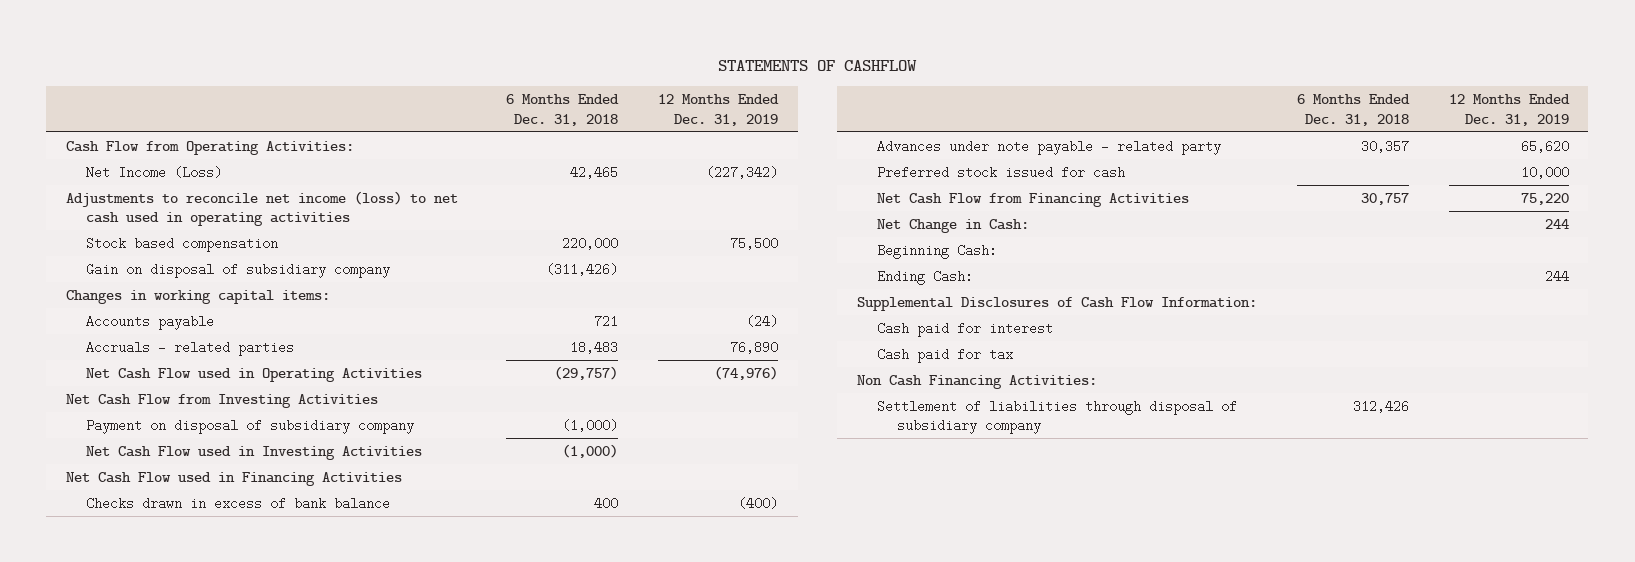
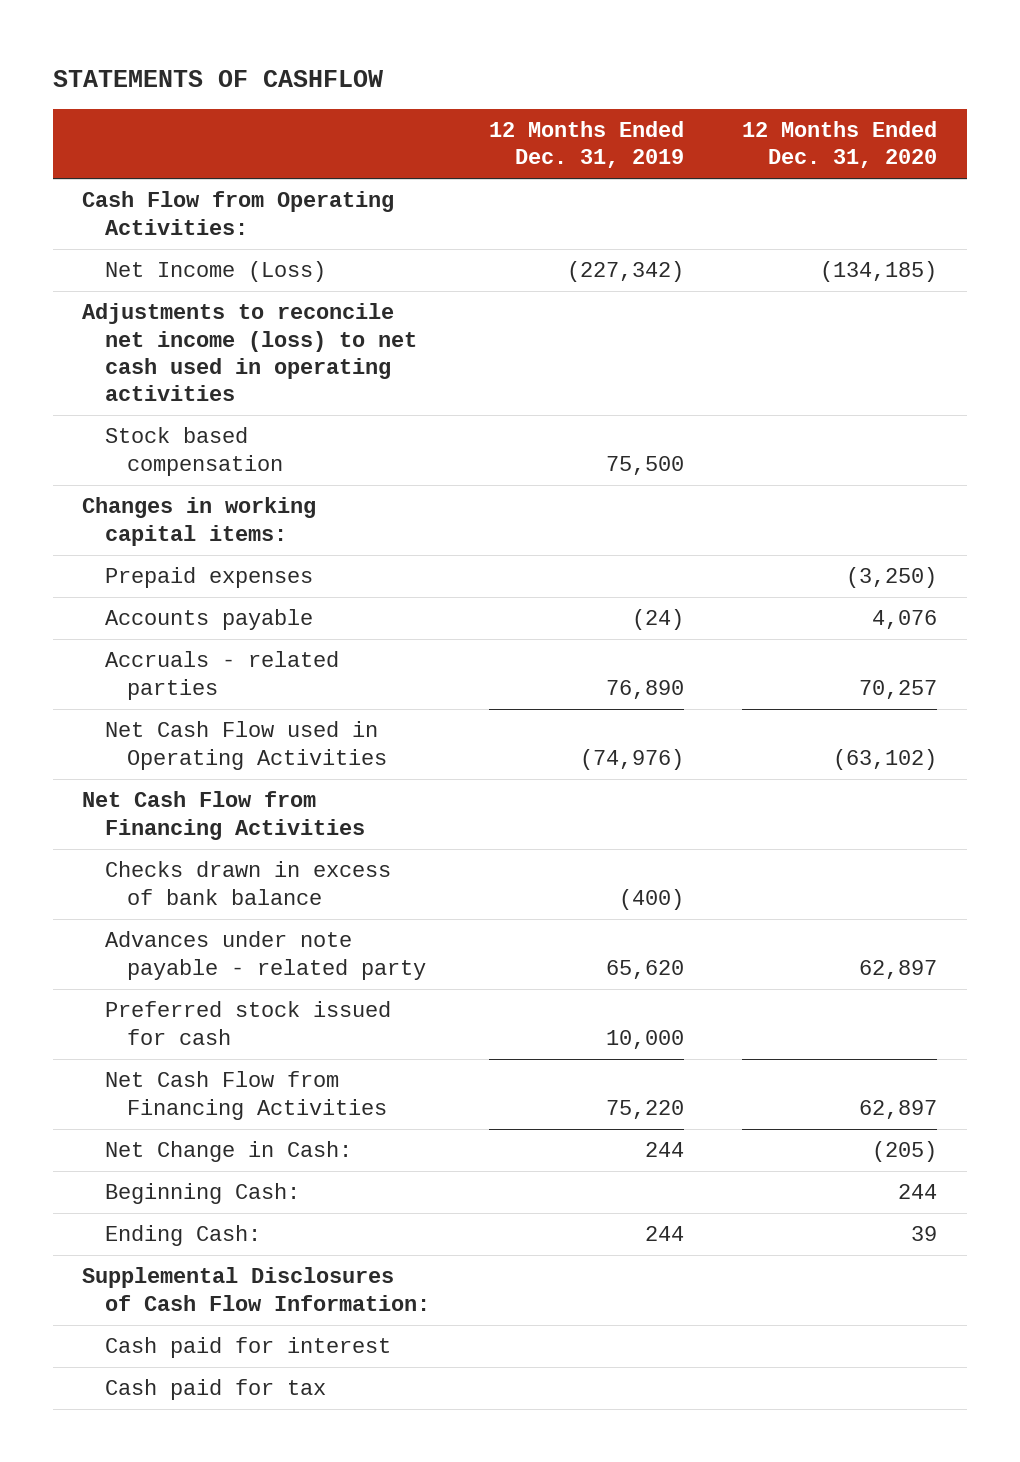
- | 6 Months Ended Dec. 31, 2018 | 12 Months Ended Dec. 31, 2019
+ | 12 Months Ended Dec. 31, 2019 | 12 Months Ended Dec. 31, 2020
- Gain on disposal of subsidiary company | (311,426) |
+ Prepaid expenses | | (3,250)
- Net Cash Flow from Investing Activities
- Payment on disposal of subsidiary company | (1,000) |
- Net Cash Flow used in Investing Activities | (1,000) |
- Net Cash Flow used in Financing Activities
+ Net Cash Flow from Financing Activities
- Non Cash Financing Activities:
- Settlement of liabilities through disposal of subsidiary company | 312,426 |

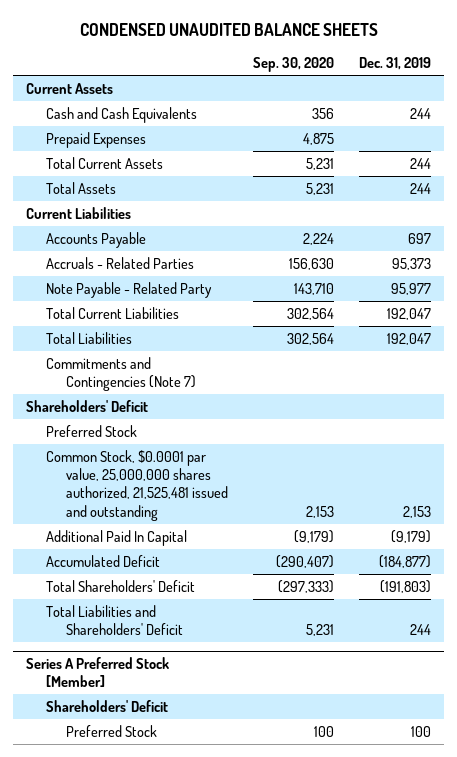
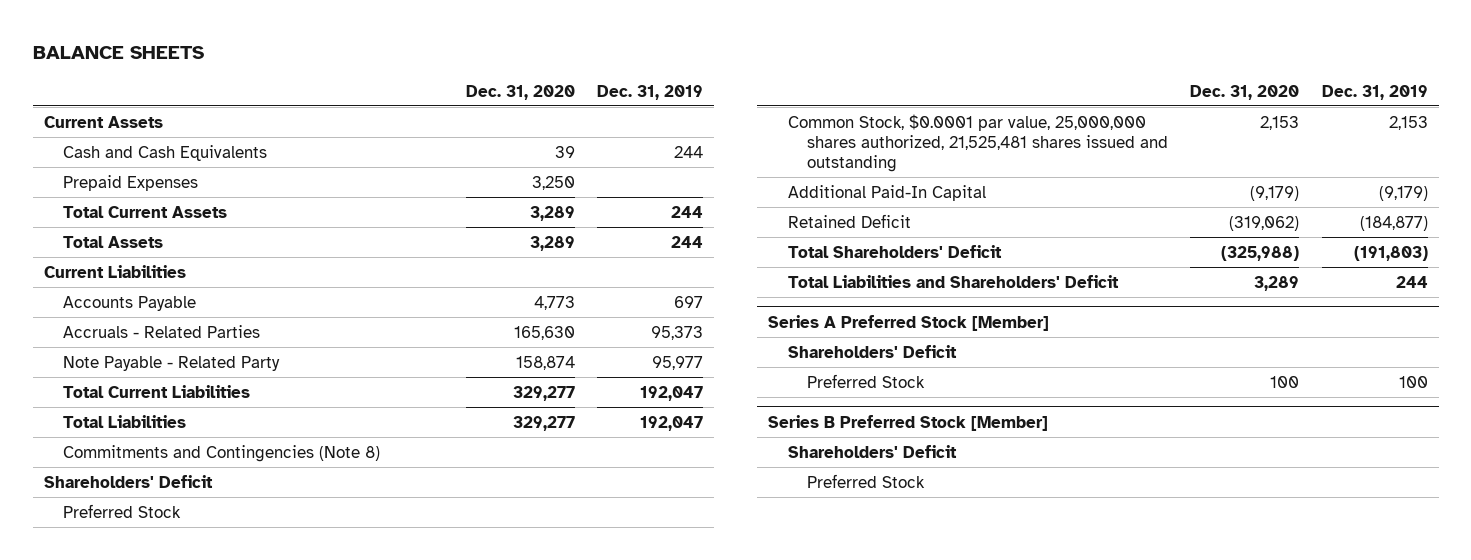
- CONDENSED UNAUDITED BALANCE SHEETS
+ BALANCE SHEETS
- | Sep. 30, 2020 | Dec. 31, 2019
+ | Dec. 31, 2020 | Dec. 31, 2019
- Commitments and Contingencies (Note 7)
+ Commitments and Contingencies (Note 8)
- Common Stock, $0.0001 par value, 25,000,000 shares authorized, 21,525,481 issued and outstanding | 2,153 | 2,153
- Additional Paid In Capital | (9,179) | (9,179)
- Accumulated Deficit | (290,407) | (184,877)
+ Common Stock, $0.0001 par value, 25,000,000 shares authorized, 21,525,481 shares issued and outstanding | 2,153 | 2,153
+ Additional Paid-In Capital | (9,179) | (9,179)
+ Retained Deficit | (319,062) | (184,877)
+ Series B Preferred Stock [Member]
+ Shareholders' Deficit
+ Preferred Stock

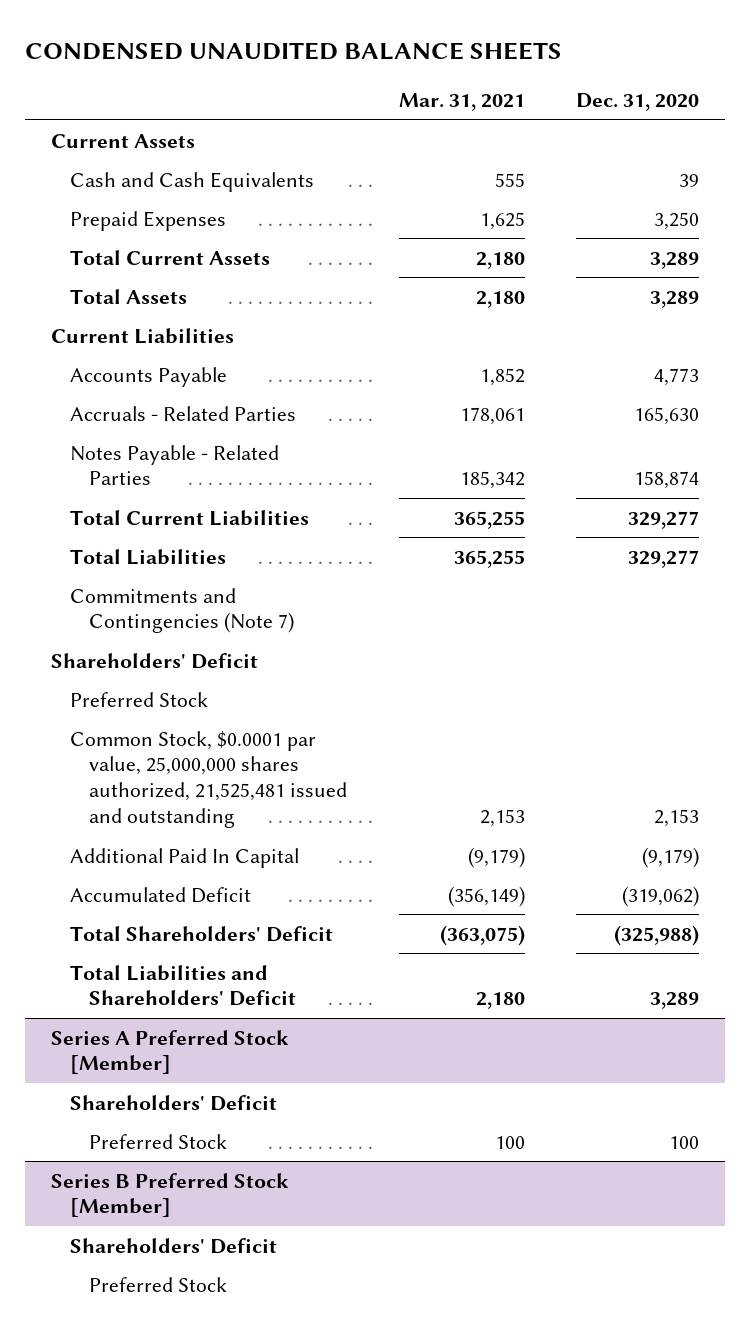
- BALANCE SHEETS
+ CONDENSED UNAUDITED BALANCE SHEETS
- | Dec. 31, 2020 | Dec. 31, 2019
+ | Mar. 31, 2021 | Dec. 31, 2020
- Note Payable - Related Party | 158,874 | 95,977
+ Notes Payable - Related Parties | 185,342 | 158,874
- Commitments and Contingencies (Note 8)
+ Commitments and Contingencies (Note 7)
- Common Stock, $0.0001 par value, 25,000,000 shares authorized, 21,525,481 shares issued and outstanding | 2,153 | 2,153
- Additional Paid-In Capital | (9,179) | (9,179)
- Retained Deficit | (319,062) | (184,877)
+ Common Stock, $0.0001 par value, 25,000,000 shares authorized, 21,525,481 issued and outstanding | 2,153 | 2,153
+ Additional Paid In Capital | (9,179) | (9,179)
+ Accumulated Deficit | (356,149) | (319,062)

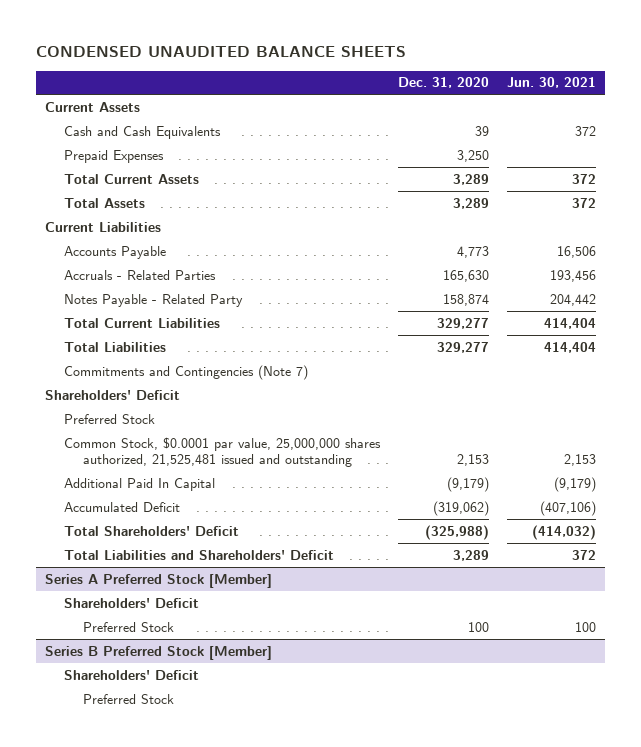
- | Mar. 31, 2021 | Dec. 31, 2020
+ | Dec. 31, 2020 | Jun. 30, 2021
- Notes Payable - Related Parties | 185,342 | 158,874
+ Notes Payable - Related Party | 158,874 | 204,442

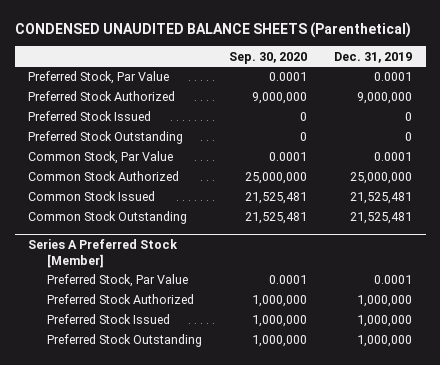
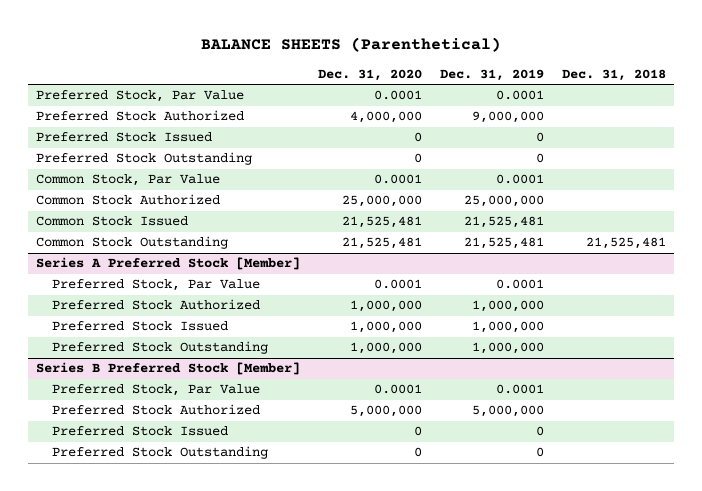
- CONDENSED UNAUDITED BALANCE SHEETS (Parenthetical)
+ BALANCE SHEETS (Parenthetical)
- | Sep. 30, 2020 | Dec. 31, 2019
+ | Dec. 31, 2020 | Dec. 31, 2019 | Dec. 31, 2018
+ Series B Preferred Stock [Member]
+ Preferred Stock, Par Value | 0.0001 | 0.0001 |
+ Preferred Stock Authorized | 5,000,000 | 5,000,000 |
+ Preferred Stock Issued | 0 | 0 |
+ Preferred Stock Outstanding | 0 | 0 |

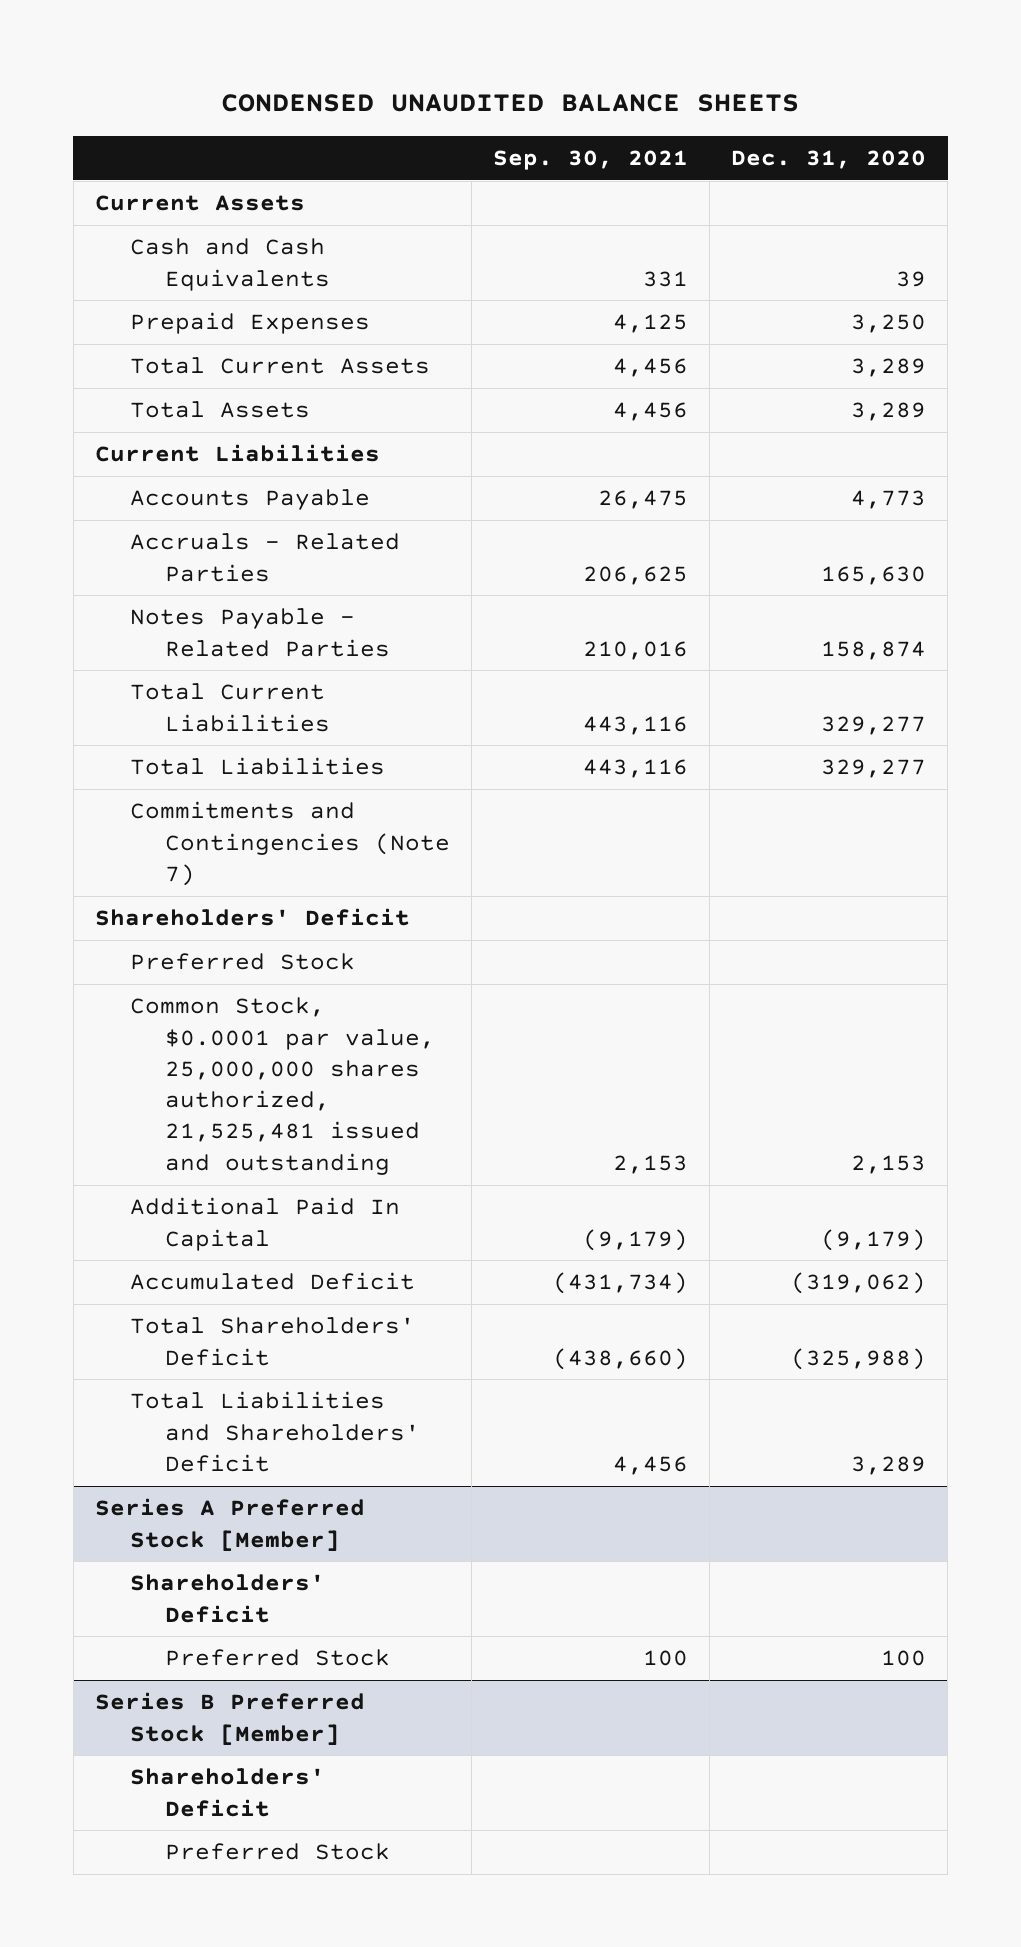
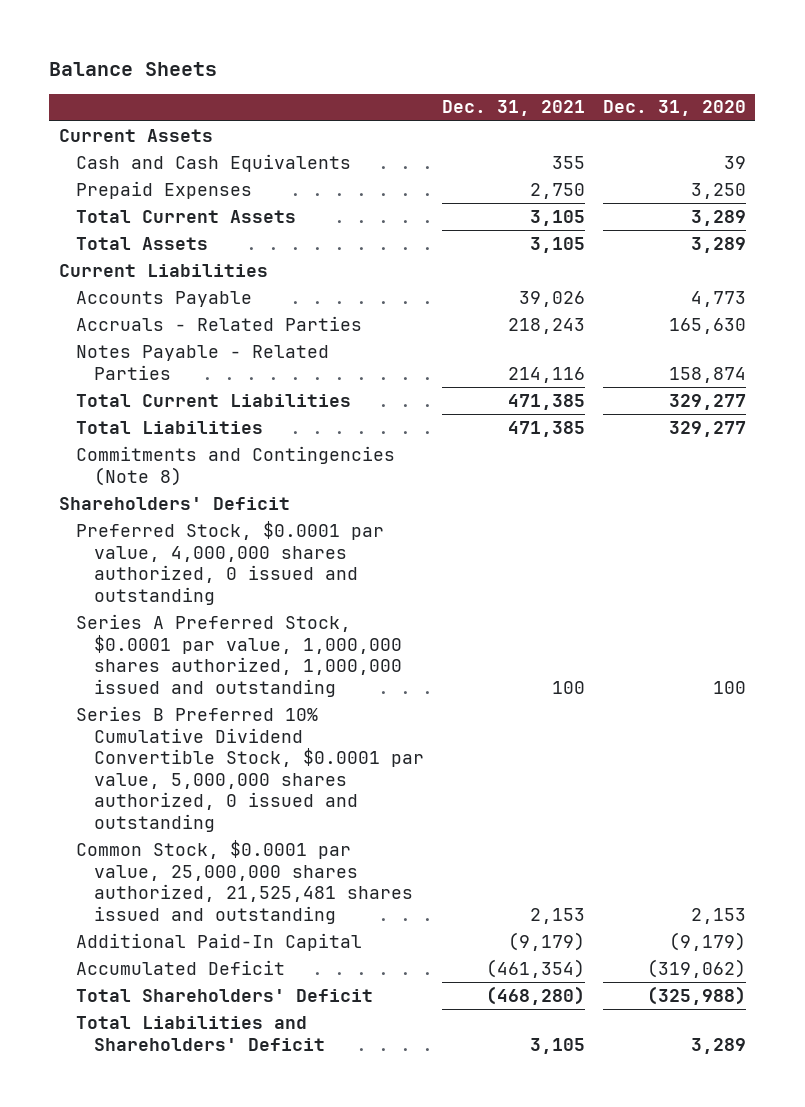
- CONDENSED UNAUDITED BALANCE SHEETS
+ Balance Sheets
- | Sep. 30, 2021 | Dec. 31, 2020
+ | Dec. 31, 2021 | Dec. 31, 2020
- Commitments and Contingencies (Note 7)
+ Commitments and Contingencies (Note 8)
- Preferred Stock
- Common Stock, $0.0001 par value, 25,000,000 shares authorized, 21,525,481 issued and outstanding | 2,153 | 2,153
- Additional Paid In Capital | (9,179) | (9,179)
+ Preferred Stock, $0.0001 par value, 4,000,000 shares authorized, 0 issued and outstanding
+ Series A Preferred Stock, $0.0001 par value, 1,000,000 shares authorized, 1,000,000 issued and outstanding | 100 | 100
+ Series B Preferred 10% Cumulative Dividend Convertible Stock, $0.0001 par value, 5,000,000 shares authorized, 0 issued and outstanding
+ Common Stock, $0.0001 par value, 25,000,000 shares authorized, 21,525,481 shares issued and outstanding | 2,153 | 2,153
+ Additional Paid-In Capital | (9,179) | (9,179)
- Series A Preferred Stock [Member]
- Shareholders' Deficit
- Preferred Stock | 100 | 100
- Series B Preferred Stock [Member]
- Shareholders' Deficit
- Preferred Stock

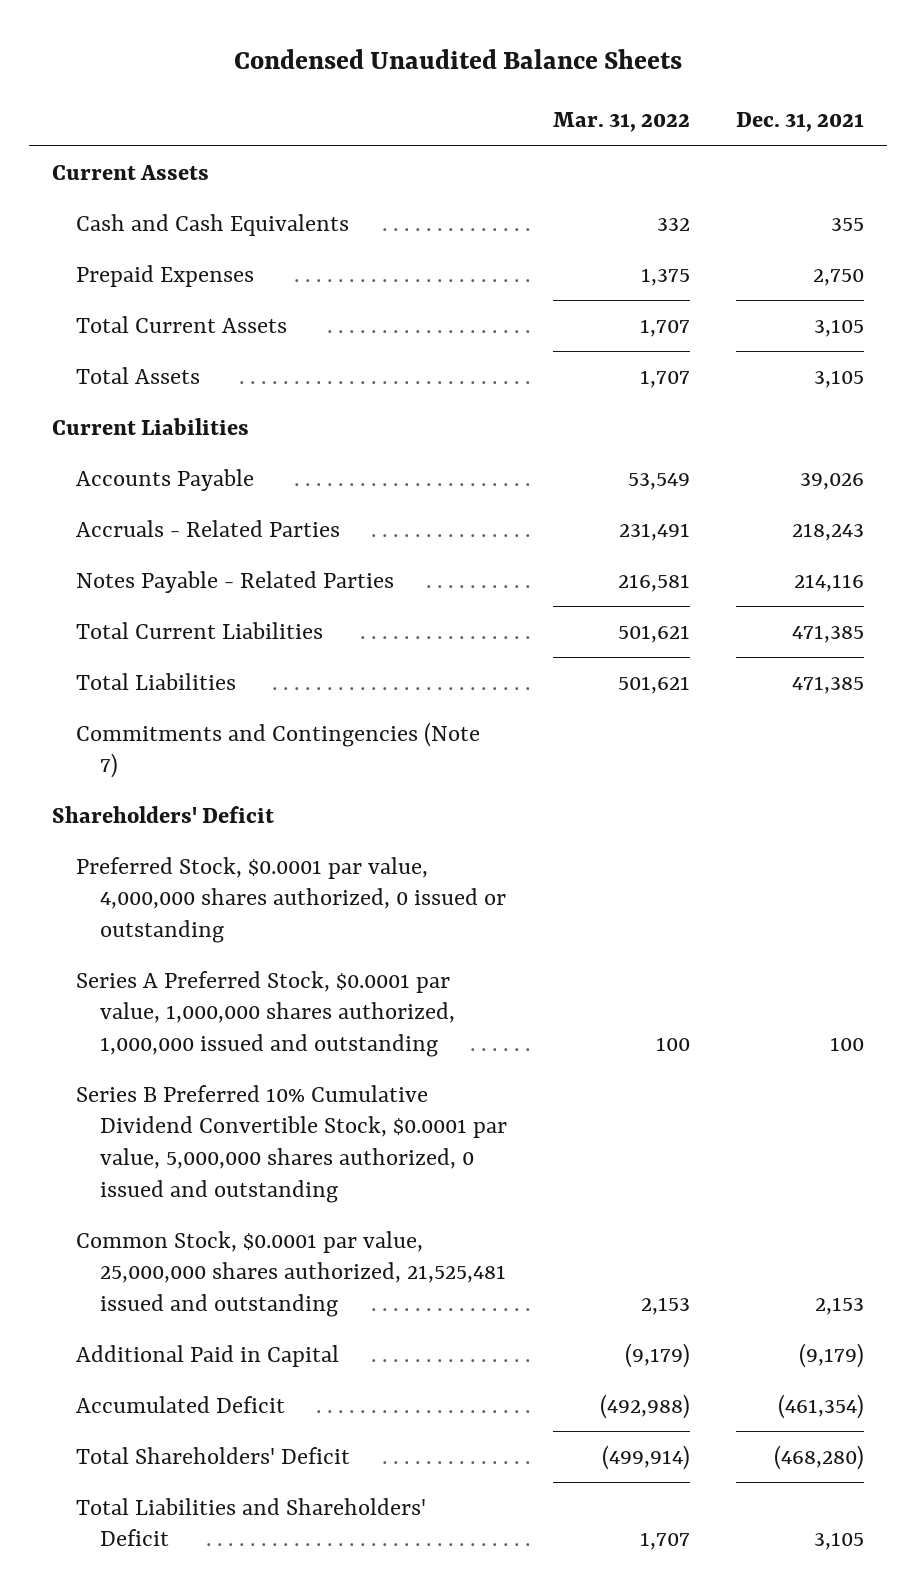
- Balance Sheets
+ Condensed Unaudited Balance Sheets
- | Dec. 31, 2021 | Dec. 31, 2020
+ | Mar. 31, 2022 | Dec. 31, 2021
- Commitments and Contingencies (Note 8)
+ Commitments and Contingencies (Note 7)
- Preferred Stock, $0.0001 par value, 4,000,000 shares authorized, 0 issued and outstanding
+ Preferred Stock, $0.0001 par value, 4,000,000 shares authorized, 0 issued or outstanding
- Common Stock, $0.0001 par value, 25,000,000 shares authorized, 21,525,481 shares issued and outstanding | 2,153 | 2,153
- Additional Paid-In Capital | (9,179) | (9,179)
+ Common Stock, $0.0001 par value, 25,000,000 shares authorized, 21,525,481 issued and outstanding | 2,153 | 2,153
+ Additional Paid in Capital | (9,179) | (9,179)

